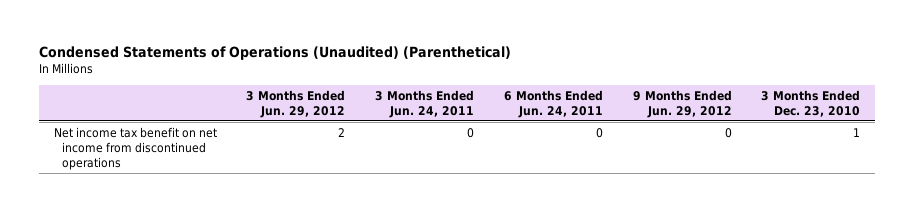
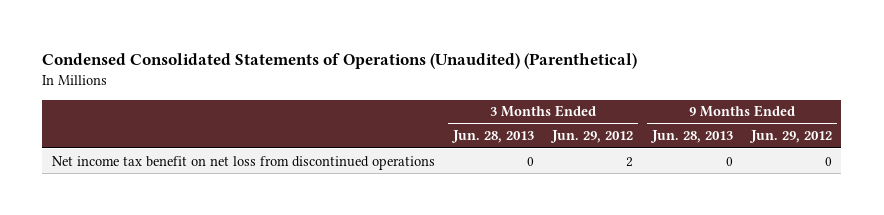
- Condensed Statements of Operations (Unaudited) (Parenthetical)
+ Condensed Consolidated Statements of Operations (Unaudited) (Parenthetical)
- | 3 Months Ended Jun. 29, 2012 | 3 Months Ended Jun. 24, 2011 | 6 Months Ended Jun. 24, 2011 | 9 Months Ended Jun. 29, 2012 | 3 Months Ended Dec. 23, 2010
+ | 3 Months Ended Jun. 28, 2013 | 3 Months Ended Jun. 29, 2012 | 9 Months Ended Jun. 28, 2013 | 9 Months Ended Jun. 29, 2012
- Net income tax benefit on net income from discontinued operations | 2 | 0 | 0 | 0 | 1
+ Net income tax benefit on net loss from discontinued operations | 0 | 2 | 0 | 0

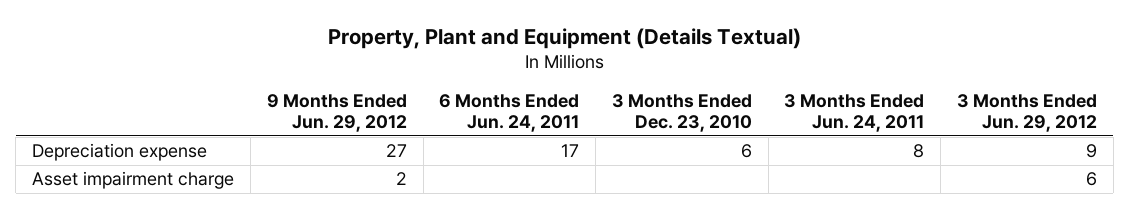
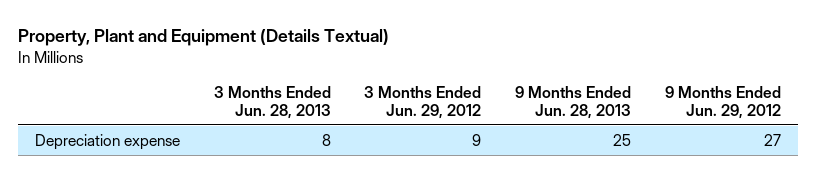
- | 9 Months Ended Jun. 29, 2012 | 6 Months Ended Jun. 24, 2011 | 3 Months Ended Dec. 23, 2010 | 3 Months Ended Jun. 24, 2011 | 3 Months Ended Jun. 29, 2012
+ | 3 Months Ended Jun. 28, 2013 | 3 Months Ended Jun. 29, 2012 | 9 Months Ended Jun. 28, 2013 | 9 Months Ended Jun. 29, 2012
- Asset impairment charge | 2 | | | | 6

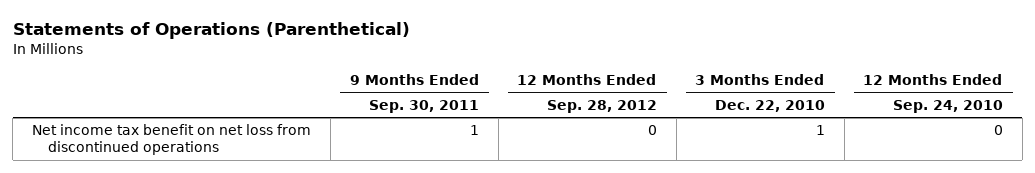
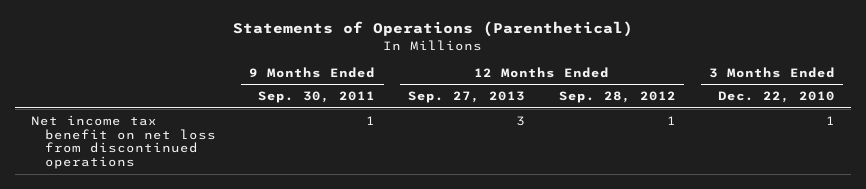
- | 9 Months Ended Sep. 30, 2011 | 12 Months Ended Sep. 28, 2012 | 3 Months Ended Dec. 22, 2010 | 12 Months Ended Sep. 24, 2010
+ | 9 Months Ended Sep. 30, 2011 | 12 Months Ended Sep. 27, 2013 | 12 Months Ended Sep. 28, 2012 | 3 Months Ended Dec. 22, 2010
- Net income tax benefit on net loss from discontinued operations | 1 | 0 | 1 | 0
+ Net income tax benefit on net loss from discontinued operations | 1 | 3 | 1 | 1

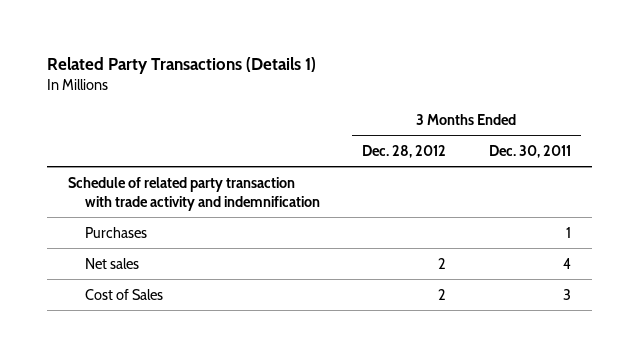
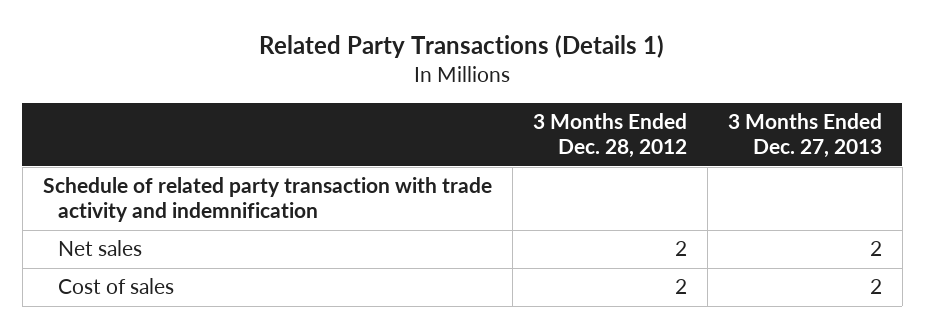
- | 3 Months Ended Dec. 28, 2012 | 3 Months Ended Dec. 30, 2011
+ | 3 Months Ended Dec. 28, 2012 | 3 Months Ended Dec. 27, 2013
- Purchases | | 1
- Cost of Sales | 2 | 3
+ Cost of sales | 2 | 2

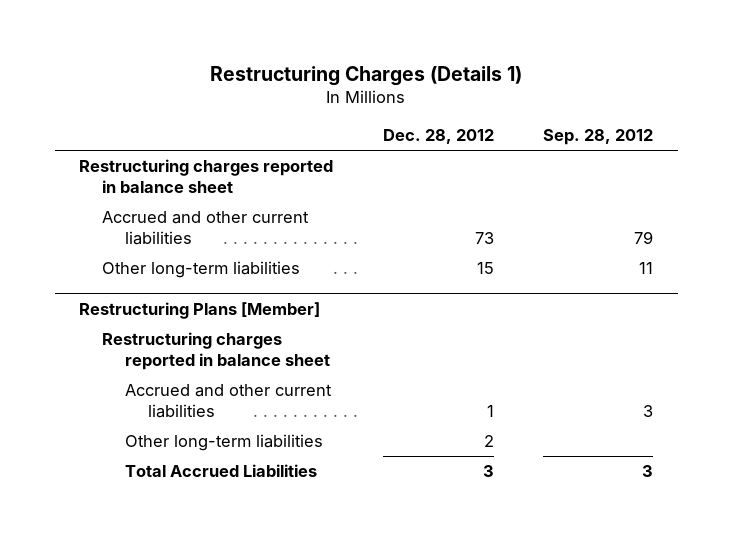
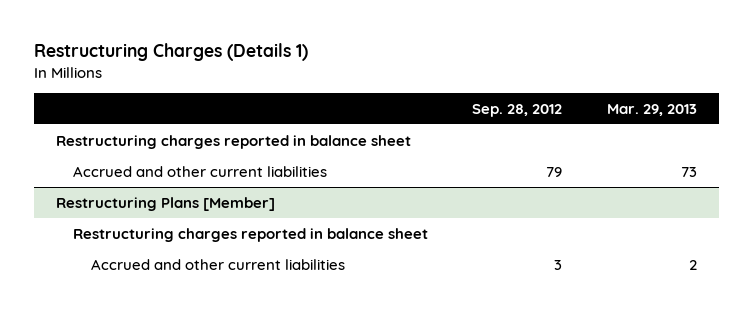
- | Dec. 28, 2012 | Sep. 28, 2012
+ | Sep. 28, 2012 | Mar. 29, 2013
- Other long-term liabilities | 15 | 11
@ Restructuring Plans [Member]
- Other long-term liabilities | 2 |
- Total Accrued Liabilities | 3 | 3

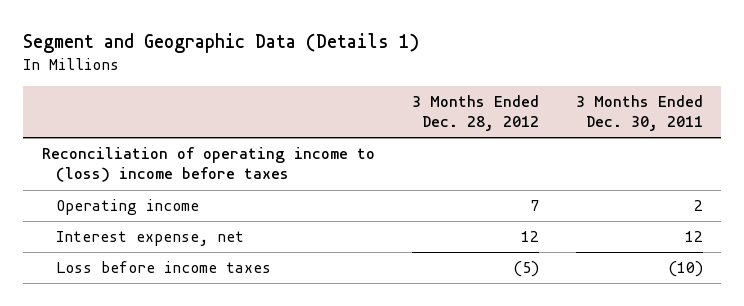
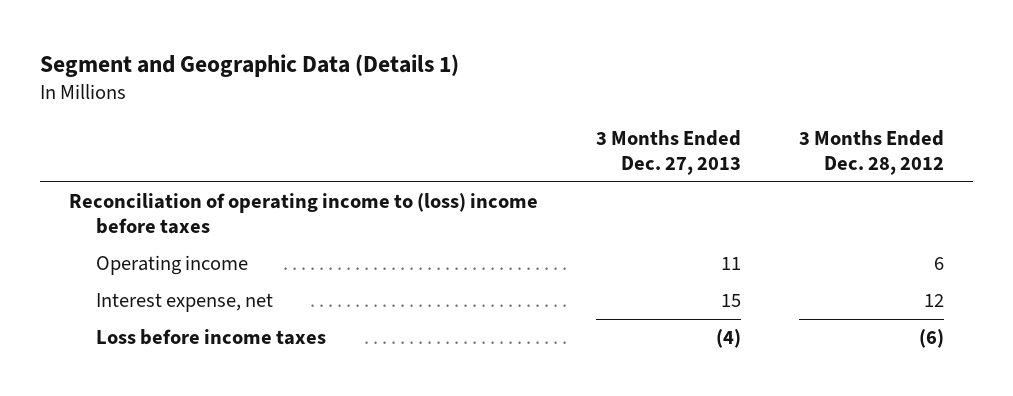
- | 3 Months Ended Dec. 28, 2012 | 3 Months Ended Dec. 30, 2011
+ | 3 Months Ended Dec. 27, 2013 | 3 Months Ended Dec. 28, 2012
- Operating income | 7 | 2
+ Operating income | 11 | 6
- Loss before income taxes | (5) | (10)
+ Loss before income taxes | (4) | (6)

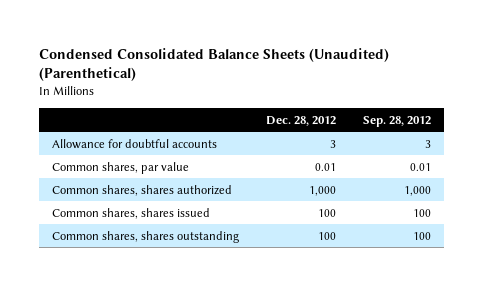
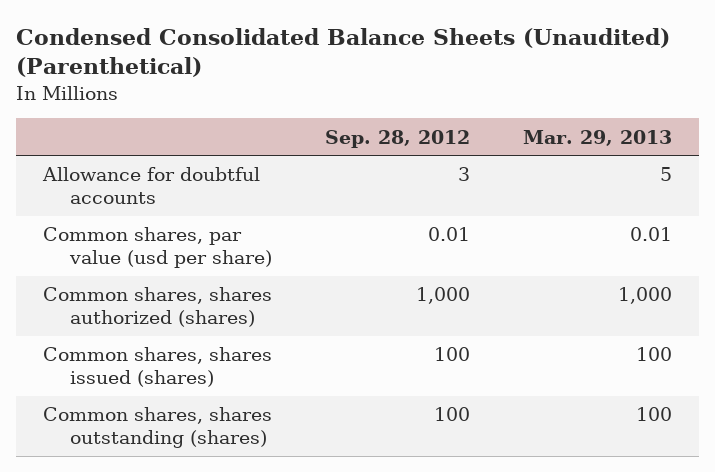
- | Dec. 28, 2012 | Sep. 28, 2012
+ | Sep. 28, 2012 | Mar. 29, 2013
- Common shares, par value | 0.01 | 0.01
- Common shares, shares authorized | 1,000 | 1,000
- Common shares, shares issued | 100 | 100
- Common shares, shares outstanding | 100 | 100
+ Common shares, par value (usd per share) | 0.01 | 0.01
+ Common shares, shares authorized (shares) | 1,000 | 1,000
+ Common shares, shares issued (shares) | 100 | 100
+ Common shares, shares outstanding (shares) | 100 | 100

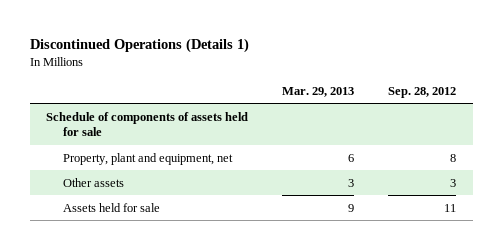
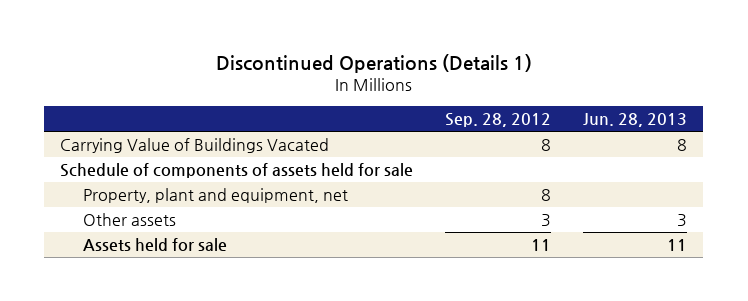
- | Mar. 29, 2013 | Sep. 28, 2012
+ | Sep. 28, 2012 | Jun. 28, 2013
+ Carrying Value of Buildings Vacated | 8 | 8

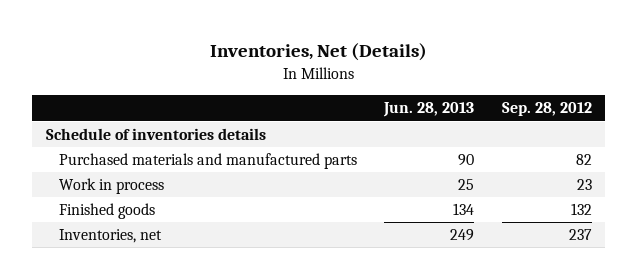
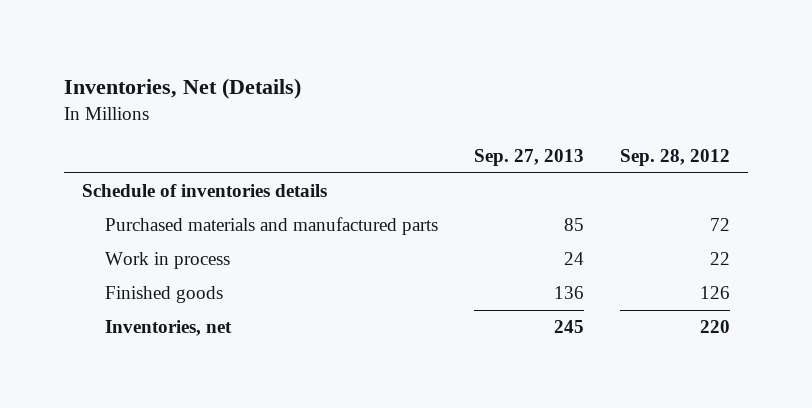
- | Jun. 28, 2013 | Sep. 28, 2012
+ | Sep. 27, 2013 | Sep. 28, 2012
- Purchased materials and manufactured parts | 90 | 82
- Work in process | 25 | 23
- Finished goods | 134 | 132
- Inventories, net | 249 | 237
+ Purchased materials and manufactured parts | 85 | 72
+ Work in process | 24 | 22
+ Finished goods | 136 | 126
+ Inventories, net | 245 | 220

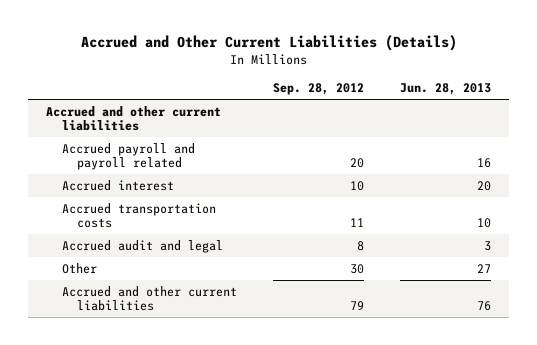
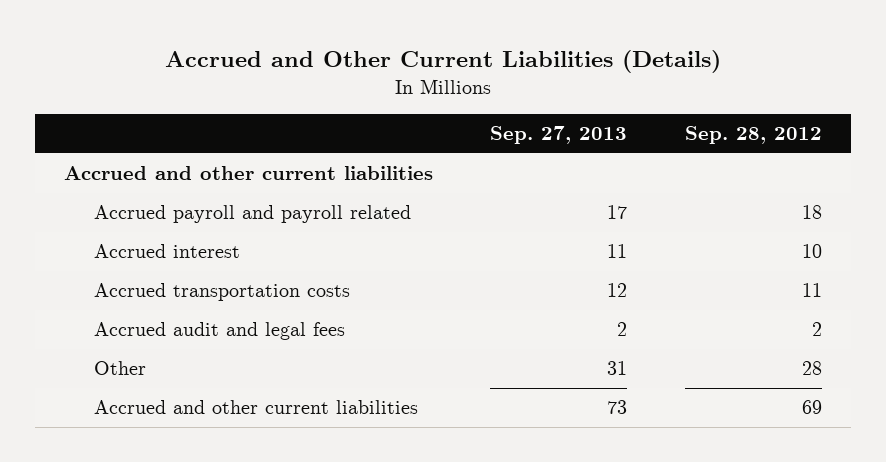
- | Sep. 28, 2012 | Jun. 28, 2013
+ | Sep. 27, 2013 | Sep. 28, 2012
- Accrued payroll and payroll related | 20 | 16
+ Accrued payroll and payroll related | 17 | 18
- Accrued audit and legal | 8 | 3
- Other | 30 | 27
- Accrued and other current liabilities | 79 | 76
+ Accrued audit and legal fees | 2 | 2
+ Other | 31 | 28
+ Accrued and other current liabilities | 73 | 69

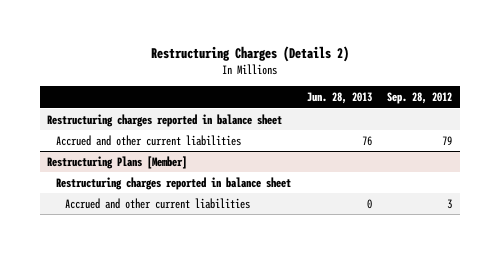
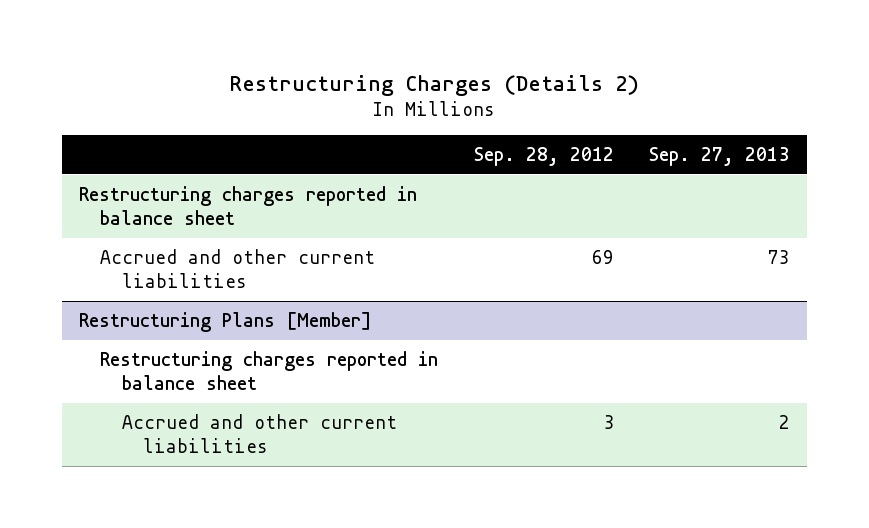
- | Jun. 28, 2013 | Sep. 28, 2012
+ | Sep. 28, 2012 | Sep. 27, 2013
- Accrued and other current liabilities | 76 | 79
+ Accrued and other current liabilities | 69 | 73

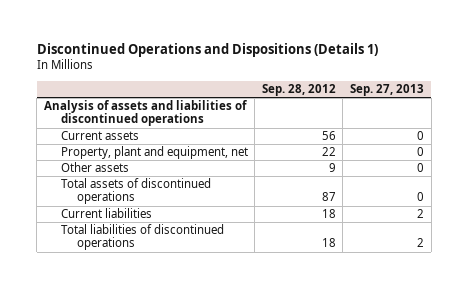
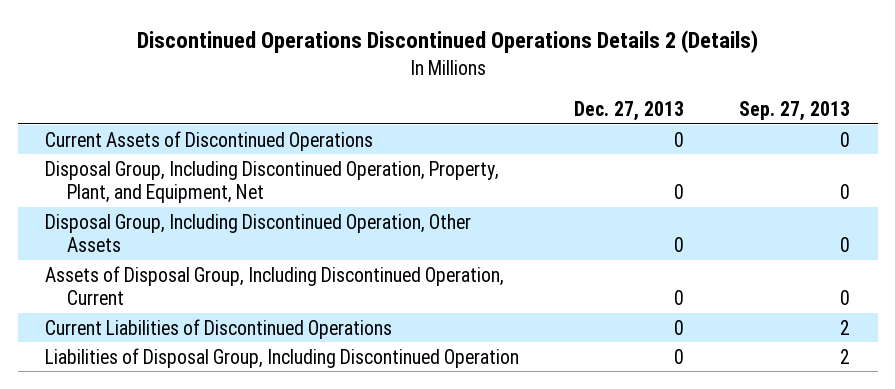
- Discontinued Operations and Dispositions (Details 1)
+ Discontinued Operations Discontinued Operations Details 2 (Details)
- | Sep. 28, 2012 | Sep. 27, 2013
+ | Dec. 27, 2013 | Sep. 27, 2013
- Analysis of assets and liabilities of discontinued operations
- Current assets | 56 | 0
- Property, plant and equipment, net | 22 | 0
- Other assets | 9 | 0
- Total assets of discontinued operations | 87 | 0
- Current liabilities | 18 | 2
- Total liabilities of discontinued operations | 18 | 2
+ Current Assets of Discontinued Operations | 0 | 0
+ Disposal Group, Including Discontinued Operation, Property, Plant, and Equipment, Net | 0 | 0
+ Disposal Group, Including Discontinued Operation, Other Assets | 0 | 0
+ Assets of Disposal Group, Including Discontinued Operation, Current | 0 | 0
+ Current Liabilities of Discontinued Operations | 0 | 2
+ Liabilities of Disposal Group, Including Discontinued Operation | 0 | 2

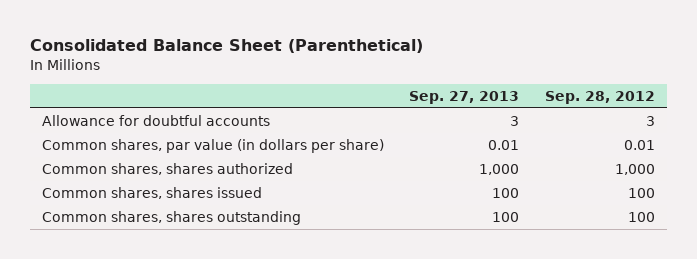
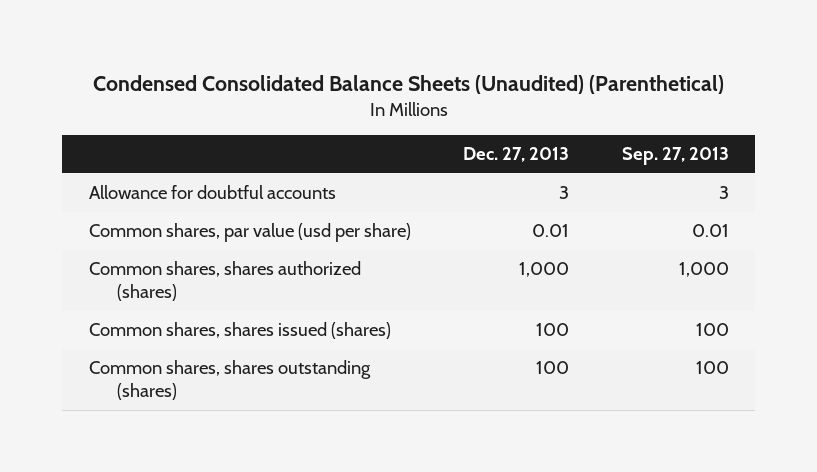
- Consolidated Balance Sheet (Parenthetical)
+ Condensed Consolidated Balance Sheets (Unaudited) (Parenthetical)
- | Sep. 27, 2013 | Sep. 28, 2012
+ | Dec. 27, 2013 | Sep. 27, 2013
- Common shares, par value (in dollars per share) | 0.01 | 0.01
- Common shares, shares authorized | 1,000 | 1,000
- Common shares, shares issued | 100 | 100
- Common shares, shares outstanding | 100 | 100
+ Common shares, par value (usd per share) | 0.01 | 0.01
+ Common shares, shares authorized (shares) | 1,000 | 1,000
+ Common shares, shares issued (shares) | 100 | 100
+ Common shares, shares outstanding (shares) | 100 | 100

